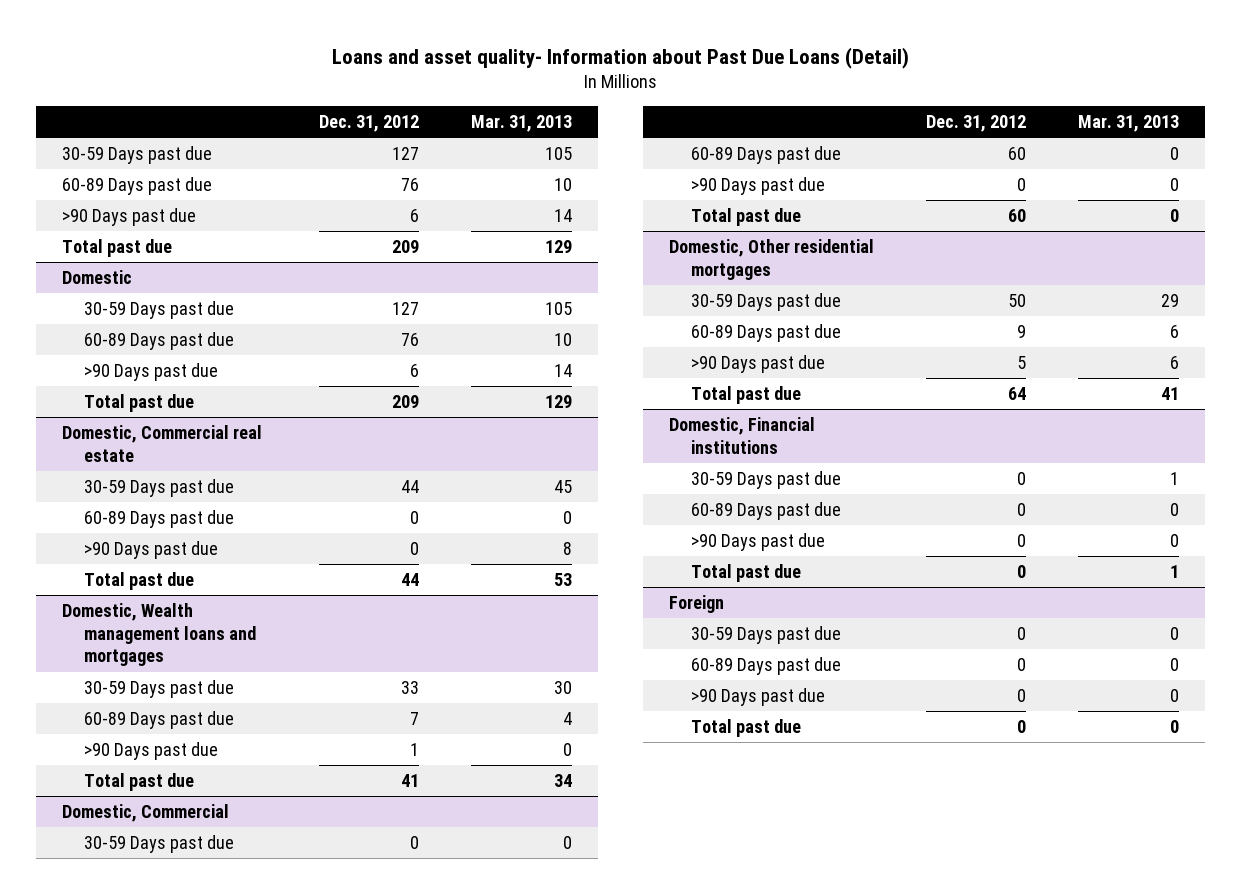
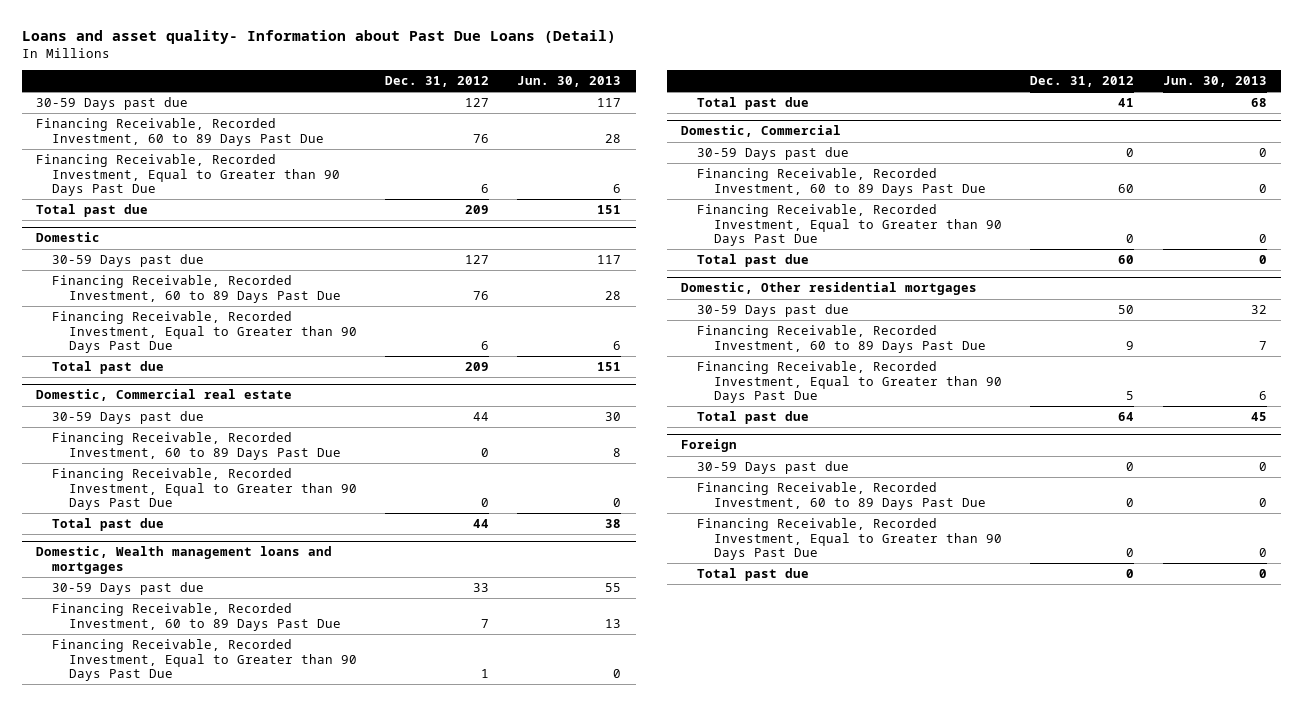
- | Dec. 31, 2012 | Mar. 31, 2013
+ | Dec. 31, 2012 | Jun. 30, 2013
- 60-89 Days past due | 76 | 10
- >90 Days past due | 6 | 14
+ Financing Receivable, Recorded Investment, 60 to 89 Days Past Due | 76 | 28
+ Financing Receivable, Recorded Investment, Equal to Greater than 90 Days Past Due | 6 | 6
@ Domestic
- 60-89 Days past due | 76 | 10
- >90 Days past due | 6 | 14
+ Financing Receivable, Recorded Investment, 60 to 89 Days Past Due | 76 | 28
+ Financing Receivable, Recorded Investment, Equal to Greater than 90 Days Past Due | 6 | 6
@ Domestic, Commercial real estate
- 60-89 Days past due | 0 | 0
- >90 Days past due | 0 | 8
+ Financing Receivable, Recorded Investment, 60 to 89 Days Past Due | 0 | 8
+ Financing Receivable, Recorded Investment, Equal to Greater than 90 Days Past Due | 0 | 0
@ Domestic, Wealth management loans and mortgages
- 60-89 Days past due | 7 | 4
- >90 Days past due | 1 | 0
+ Financing Receivable, Recorded Investment, 60 to 89 Days Past Due | 7 | 13
+ Financing Receivable, Recorded Investment, Equal to Greater than 90 Days Past Due | 1 | 0
@ Domestic, Commercial
- 60-89 Days past due | 60 | 0
- >90 Days past due | 0 | 0
+ Financing Receivable, Recorded Investment, 60 to 89 Days Past Due | 60 | 0
+ Financing Receivable, Recorded Investment, Equal to Greater than 90 Days Past Due | 0 | 0
@ Domestic, Other residential mortgages
- 60-89 Days past due | 9 | 6
- >90 Days past due | 5 | 6
+ Financing Receivable, Recorded Investment, 60 to 89 Days Past Due | 9 | 7
+ Financing Receivable, Recorded Investment, Equal to Greater than 90 Days Past Due | 5 | 6
- Domestic, Financial institutions
- 30-59 Days past due | 0 | 1
- 60-89 Days past due | 0 | 0
- >90 Days past due | 0 | 0
- Total past due | 0 | 1
@ Foreign
- 60-89 Days past due | 0 | 0
- >90 Days past due | 0 | 0
+ Financing Receivable, Recorded Investment, 60 to 89 Days Past Due | 0 | 0
+ Financing Receivable, Recorded Investment, Equal to Greater than 90 Days Past Due | 0 | 0

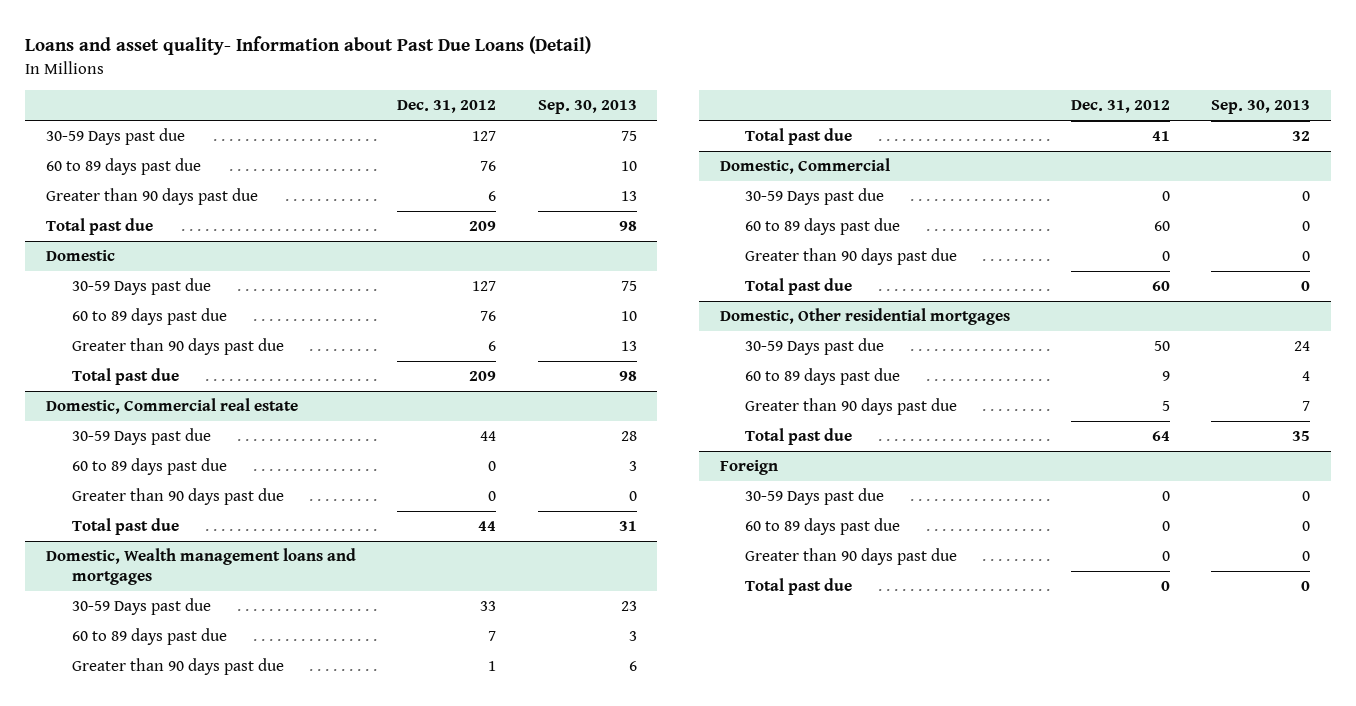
- | Dec. 31, 2012 | Jun. 30, 2013
+ | Dec. 31, 2012 | Sep. 30, 2013
- Financing Receivable, Recorded Investment, 60 to 89 Days Past Due | 76 | 28
- Financing Receivable, Recorded Investment, Equal to Greater than 90 Days Past Due | 6 | 6
+ 60 to 89 days past due | 76 | 10
+ Greater than 90 days past due | 6 | 13
@ Domestic
- Financing Receivable, Recorded Investment, 60 to 89 Days Past Due | 76 | 28
- Financing Receivable, Recorded Investment, Equal to Greater than 90 Days Past Due | 6 | 6
+ 60 to 89 days past due | 76 | 10
+ Greater than 90 days past due | 6 | 13
@ Domestic, Commercial real estate
- Financing Receivable, Recorded Investment, 60 to 89 Days Past Due | 0 | 8
- Financing Receivable, Recorded Investment, Equal to Greater than 90 Days Past Due | 0 | 0
+ 60 to 89 days past due | 0 | 3
+ Greater than 90 days past due | 0 | 0
@ Domestic, Wealth management loans and mortgages
- Financing Receivable, Recorded Investment, 60 to 89 Days Past Due | 7 | 13
- Financing Receivable, Recorded Investment, Equal to Greater than 90 Days Past Due | 1 | 0
+ 60 to 89 days past due | 7 | 3
+ Greater than 90 days past due | 1 | 6
@ Domestic, Commercial
- Financing Receivable, Recorded Investment, 60 to 89 Days Past Due | 60 | 0
- Financing Receivable, Recorded Investment, Equal to Greater than 90 Days Past Due | 0 | 0
+ 60 to 89 days past due | 60 | 0
+ Greater than 90 days past due | 0 | 0
@ Domestic, Other residential mortgages
- Financing Receivable, Recorded Investment, 60 to 89 Days Past Due | 9 | 7
- Financing Receivable, Recorded Investment, Equal to Greater than 90 Days Past Due | 5 | 6
+ 60 to 89 days past due | 9 | 4
+ Greater than 90 days past due | 5 | 7
@ Foreign
- Financing Receivable, Recorded Investment, 60 to 89 Days Past Due | 0 | 0
- Financing Receivable, Recorded Investment, Equal to Greater than 90 Days Past Due | 0 | 0
+ 60 to 89 days past due | 0 | 0
+ Greater than 90 days past due | 0 | 0

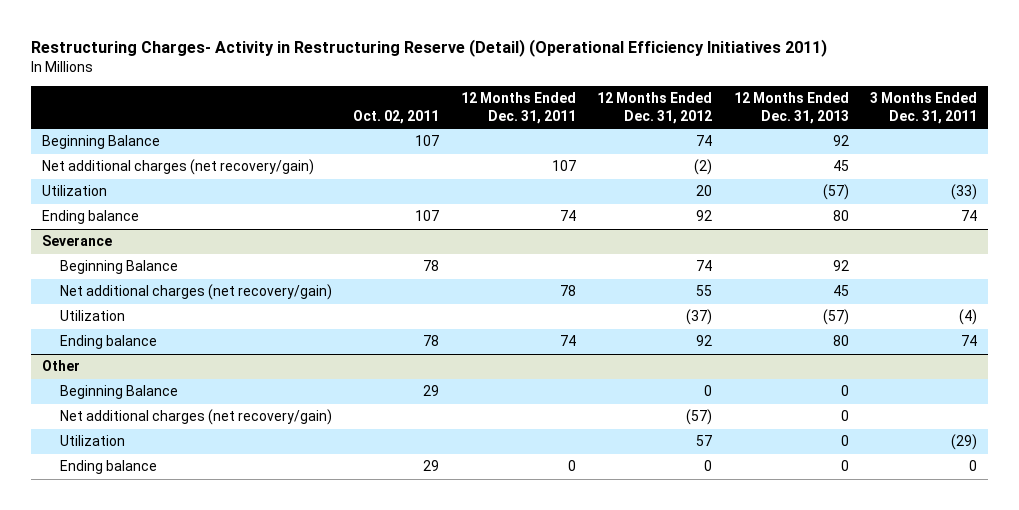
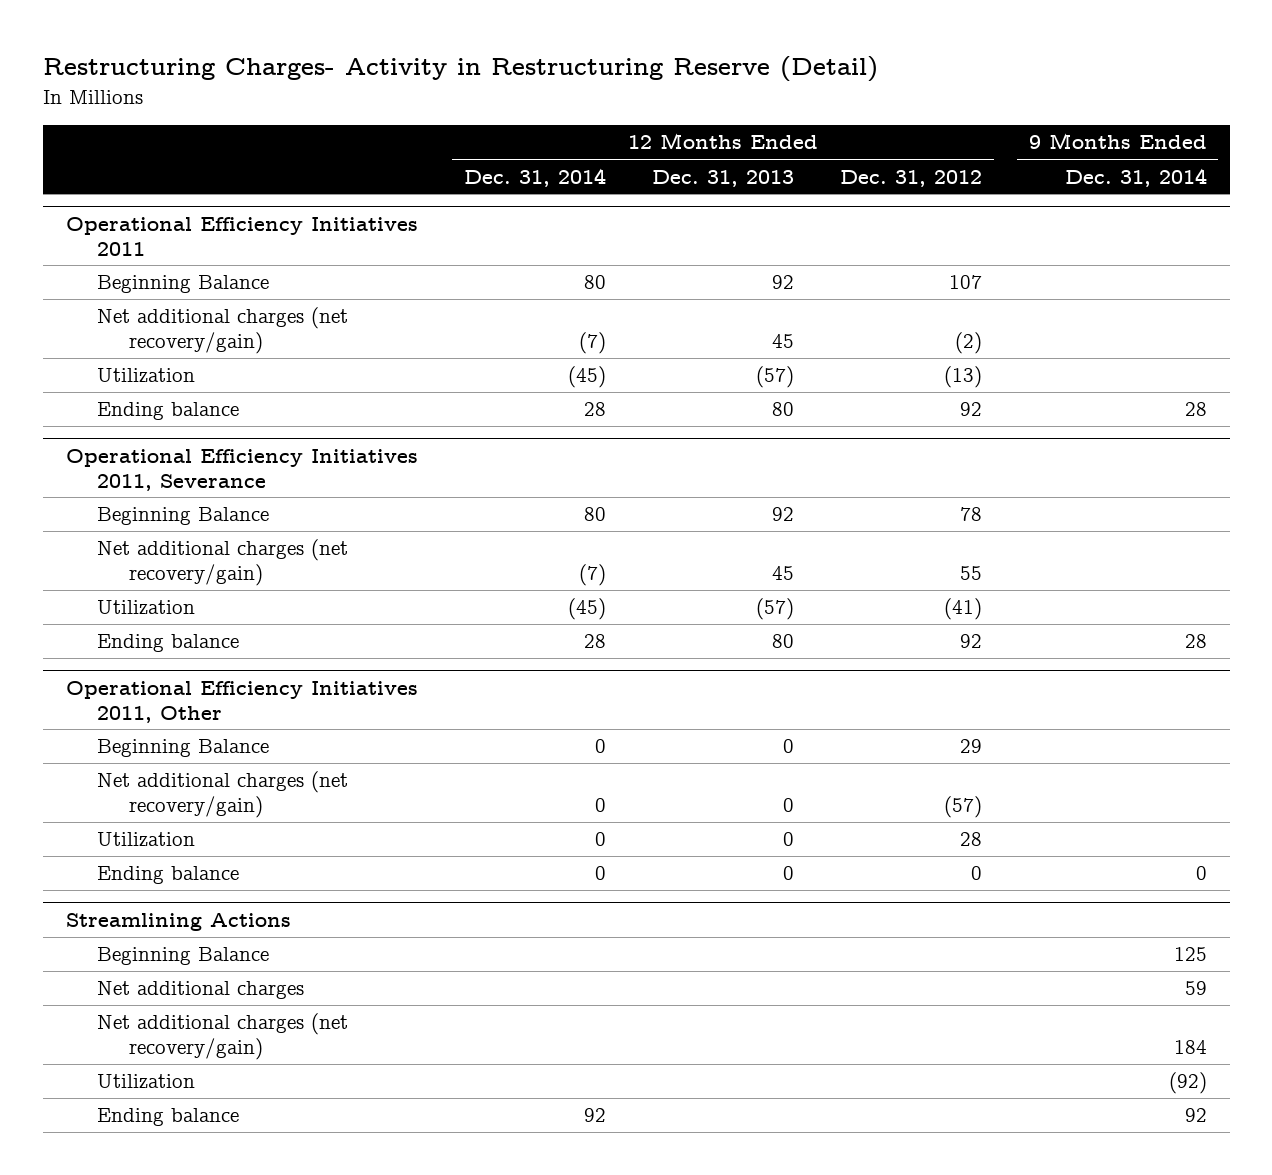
- Restructuring Charges- Activity in Restructuring Reserve (Detail) (Operational Efficiency Initiatives 2011)
+ Restructuring Charges- Activity in Restructuring Reserve (Detail)
- | Oct. 02, 2011 | 12 Months Ended Dec. 31, 2011 | 12 Months Ended Dec. 31, 2012 | 12 Months Ended Dec. 31, 2013 | 3 Months Ended Dec. 31, 2011
+ | 12 Months Ended Dec. 31, 2014 | 12 Months Ended Dec. 31, 2013 | 12 Months Ended Dec. 31, 2012 | 9 Months Ended Dec. 31, 2014
- Beginning Balance | 107 | | 74 | 92 |
+ Operational Efficiency Initiatives 2011
+ Beginning Balance | 80 | 92 | 107 |
- Utilization | | | 20 | (57) | (33)
+ Utilization | (45) | (57) | (13) |
- Severance
- Beginning Balance | 78 | | 74 | 92 |
+ Operational Efficiency Initiatives 2011, Severance
+ Beginning Balance | 80 | 92 | 78 |
- Utilization | | | (37) | (57) | (4)
+ Utilization | (45) | (57) | (41) |
- Other
- Beginning Balance | 29 | | 0 | 0 |
+ Operational Efficiency Initiatives 2011, Other
+ Beginning Balance | 0 | 0 | 29 |
- Utilization | | | 57 | 0 | (29)
+ Utilization | 0 | 0 | 28 |
+ Streamlining Actions
+ Beginning Balance | | | | 125
+ Net additional charges | | | | 59
+ Net additional charges (net recovery/gain) | | | | 184
+ Utilization | | | | (92)
+ Ending balance | 92 | | | 92

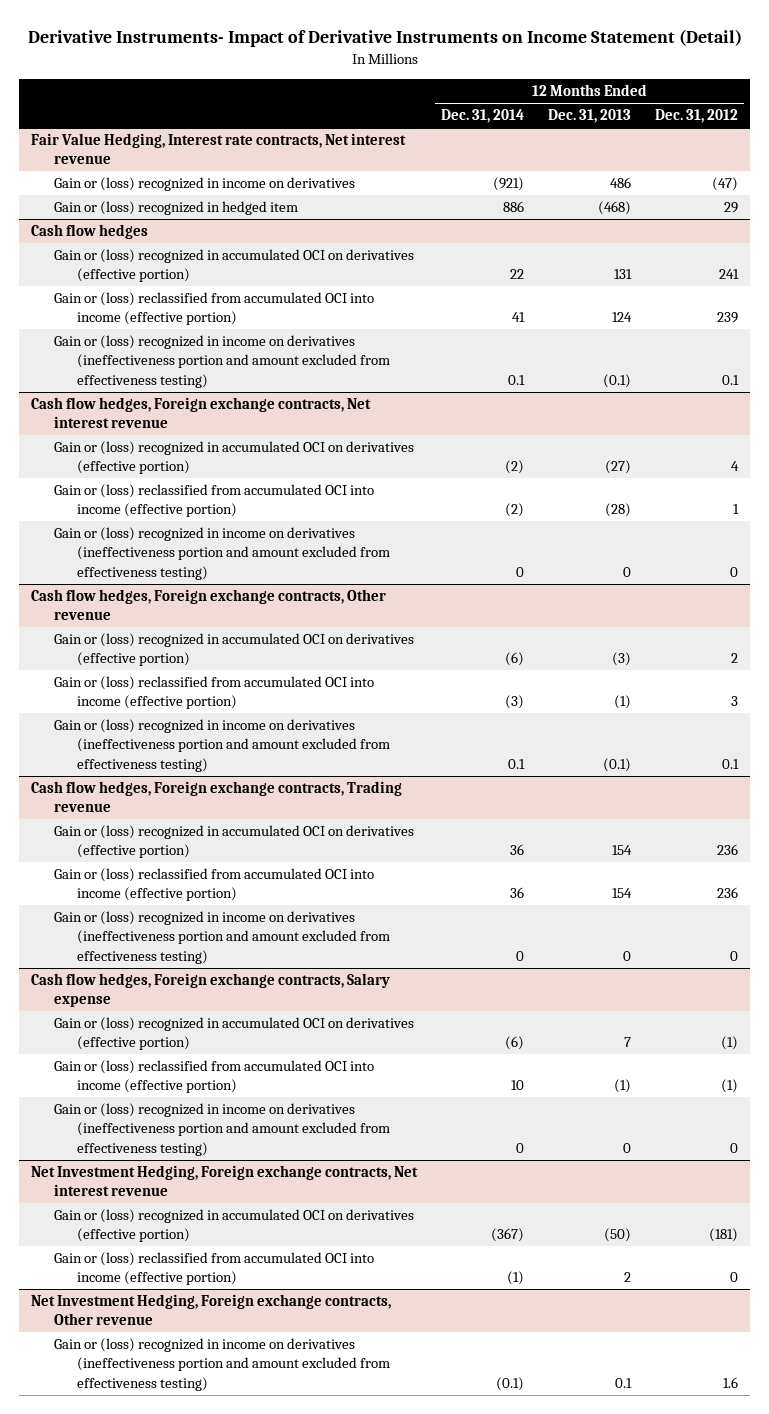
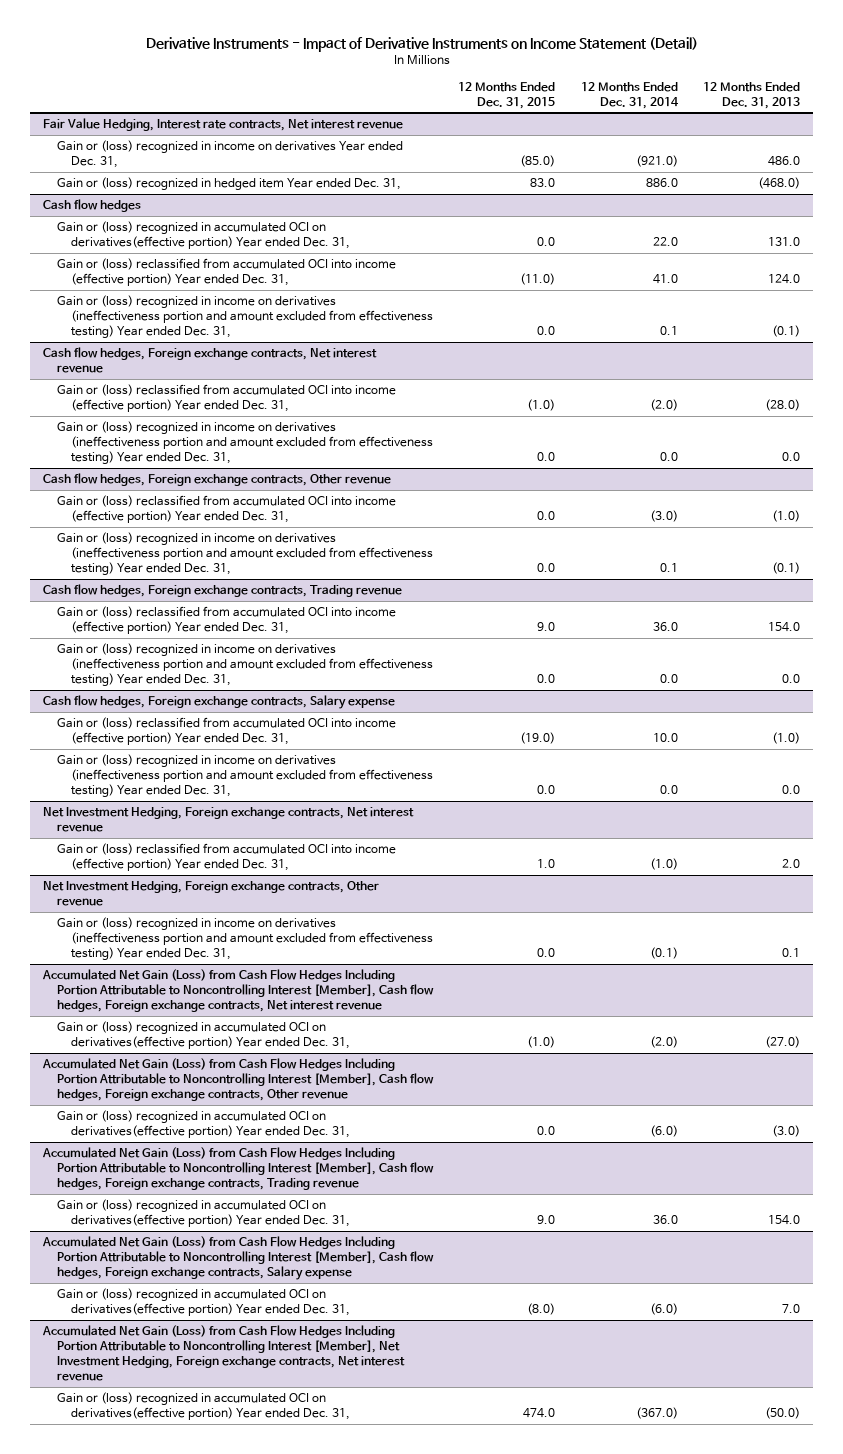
- Derivative Instruments- Impact of Derivative Instruments on Income Statement (Detail)
+ Derivative Instruments - Impact of Derivative Instruments on Income Statement (Detail)
- | 12 Months Ended Dec. 31, 2014 | 12 Months Ended Dec. 31, 2013 | 12 Months Ended Dec. 31, 2012
+ | 12 Months Ended Dec. 31, 2015 | 12 Months Ended Dec. 31, 2014 | 12 Months Ended Dec. 31, 2013
@ Fair Value Hedging, Interest rate contracts, Net interest revenue
- Gain or (loss) recognized in income on derivatives | (921) | 486 | (47)
- Gain or (loss) recognized in hedged item | 886 | (468) | 29
+ Gain or (loss) recognized in income on derivatives Year ended Dec. 31, | (85.0) | (921.0) | 486.0
+ Gain or (loss) recognized in hedged item Year ended Dec. 31, | 83.0 | 886.0 | (468.0)
@ Cash flow hedges
- Gain or (loss) recognized in accumulated OCI on derivatives (effective portion) | 22 | 131 | 241
- Gain or (loss) reclassified from accumulated OCI into income (effective portion) | 41 | 124 | 239
- Gain or (loss) recognized in income on derivatives (ineffectiveness portion and amount excluded from effectiveness testing) | 0.1 | (0.1) | 0.1
+ Gain or (loss) recognized in accumulated OCI on derivatives(effective portion) Year ended Dec. 31, | 0.0 | 22.0 | 131.0
+ Gain or (loss) reclassified from accumulated OCI into income (effective portion) Year ended Dec. 31, | (11.0) | 41.0 | 124.0
+ Gain or (loss) recognized in income on derivatives (ineffectiveness portion and amount excluded from effectiveness testing) Year ended Dec. 31, | 0.0 | 0.1 | (0.1)
@ Cash flow hedges, Foreign exchange contracts, Net interest revenue
- Gain or (loss) recognized in accumulated OCI on derivatives (effective portion) | (2) | (27) | 4
- Gain or (loss) reclassified from accumulated OCI into income (effective portion) | (2) | (28) | 1
- Gain or (loss) recognized in income on derivatives (ineffectiveness portion and amount excluded from effectiveness testing) | 0 | 0 | 0
+ Gain or (loss) reclassified from accumulated OCI into income (effective portion) Year ended Dec. 31, | (1.0) | (2.0) | (28.0)
+ Gain or (loss) recognized in income on derivatives (ineffectiveness portion and amount excluded from effectiveness testing) Year ended Dec. 31, | 0.0 | 0.0 | 0.0
@ Cash flow hedges, Foreign exchange contracts, Other revenue
- Gain or (loss) recognized in accumulated OCI on derivatives (effective portion) | (6) | (3) | 2
- Gain or (loss) reclassified from accumulated OCI into income (effective portion) | (3) | (1) | 3
- Gain or (loss) recognized in income on derivatives (ineffectiveness portion and amount excluded from effectiveness testing) | 0.1 | (0.1) | 0.1
+ Gain or (loss) reclassified from accumulated OCI into income (effective portion) Year ended Dec. 31, | 0.0 | (3.0) | (1.0)
+ Gain or (loss) recognized in income on derivatives (ineffectiveness portion and amount excluded from effectiveness testing) Year ended Dec. 31, | 0.0 | 0.1 | (0.1)
@ Cash flow hedges, Foreign exchange contracts, Trading revenue
- Gain or (loss) recognized in accumulated OCI on derivatives (effective portion) | 36 | 154 | 236
- Gain or (loss) reclassified from accumulated OCI into income (effective portion) | 36 | 154 | 236
- Gain or (loss) recognized in income on derivatives (ineffectiveness portion and amount excluded from effectiveness testing) | 0 | 0 | 0
+ Gain or (loss) reclassified from accumulated OCI into income (effective portion) Year ended Dec. 31, | 9.0 | 36.0 | 154.0
+ Gain or (loss) recognized in income on derivatives (ineffectiveness portion and amount excluded from effectiveness testing) Year ended Dec. 31, | 0.0 | 0.0 | 0.0
@ Cash flow hedges, Foreign exchange contracts, Salary expense
- Gain or (loss) recognized in accumulated OCI on derivatives (effective portion) | (6) | 7 | (1)
- Gain or (loss) reclassified from accumulated OCI into income (effective portion) | 10 | (1) | (1)
- Gain or (loss) recognized in income on derivatives (ineffectiveness portion and amount excluded from effectiveness testing) | 0 | 0 | 0
+ Gain or (loss) reclassified from accumulated OCI into income (effective portion) Year ended Dec. 31, | (19.0) | 10.0 | (1.0)
+ Gain or (loss) recognized in income on derivatives (ineffectiveness portion and amount excluded from effectiveness testing) Year ended Dec. 31, | 0.0 | 0.0 | 0.0
@ Net Investment Hedging, Foreign exchange contracts, Net interest revenue
- Gain or (loss) recognized in accumulated OCI on derivatives (effective portion) | (367) | (50) | (181)
- Gain or (loss) reclassified from accumulated OCI into income (effective portion) | (1) | 2 | 0
+ Gain or (loss) reclassified from accumulated OCI into income (effective portion) Year ended Dec. 31, | 1.0 | (1.0) | 2.0
@ Net Investment Hedging, Foreign exchange contracts, Other revenue
- Gain or (loss) recognized in income on derivatives (ineffectiveness portion and amount excluded from effectiveness testing) | (0.1) | 0.1 | 1.6
+ Gain or (loss) recognized in income on derivatives (ineffectiveness portion and amount excluded from effectiveness testing) Year ended Dec. 31, | 0.0 | (0.1) | 0.1
+ Accumulated Net Gain (Loss) from Cash Flow Hedges Including Portion Attributable to Noncontrolling Interest [Member], Cash flow hedges, Foreign exchange contracts, Net interest revenue
+ Gain or (loss) recognized in accumulated OCI on derivatives(effective portion) Year ended Dec. 31, | (1.0) | (2.0) | (27.0)
+ Accumulated Net Gain (Loss) from Cash Flow Hedges Including Portion Attributable to Noncontrolling Interest [Member], Cash flow hedges, Foreign exchange contracts, Other revenue
+ Gain or (loss) recognized in accumulated OCI on derivatives(effective portion) Year ended Dec. 31, | 0.0 | (6.0) | (3.0)
+ Accumulated Net Gain (Loss) from Cash Flow Hedges Including Portion Attributable to Noncontrolling Interest [Member], Cash flow hedges, Foreign exchange contracts, Trading revenue
+ Gain or (loss) recognized in accumulated OCI on derivatives(effective portion) Year ended Dec. 31, | 9.0 | 36.0 | 154.0
+ Accumulated Net Gain (Loss) from Cash Flow Hedges Including Portion Attributable to Noncontrolling Interest [Member], Cash flow hedges, Foreign exchange contracts, Salary expense
+ Gain or (loss) recognized in accumulated OCI on derivatives(effective portion) Year ended Dec. 31, | (8.0) | (6.0) | 7.0
+ Accumulated Net Gain (Loss) from Cash Flow Hedges Including Portion Attributable to Noncontrolling Interest [Member], Net Investment Hedging, Foreign exchange contracts, Net interest revenue
+ Gain or (loss) recognized in accumulated OCI on derivatives(effective portion) Year ended Dec. 31, | 474.0 | (367.0) | (50.0)

